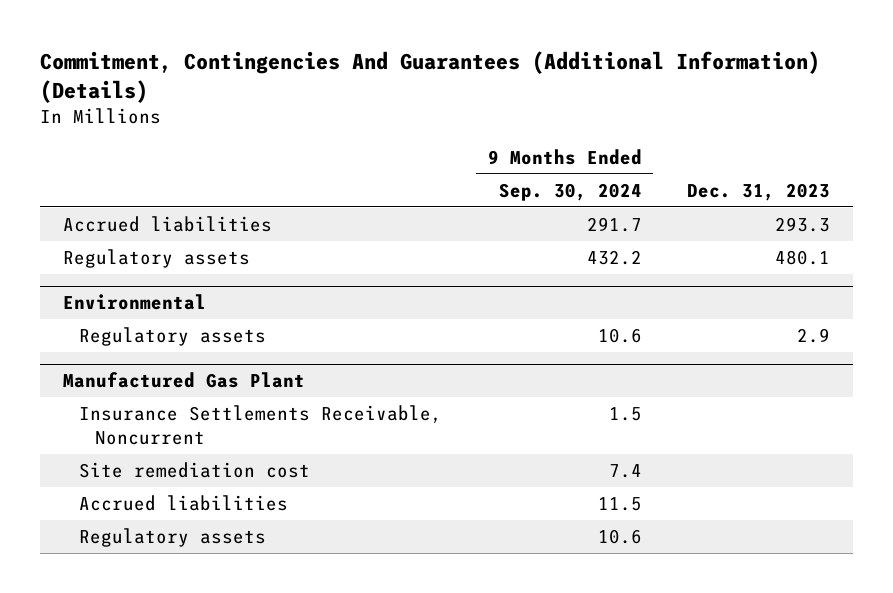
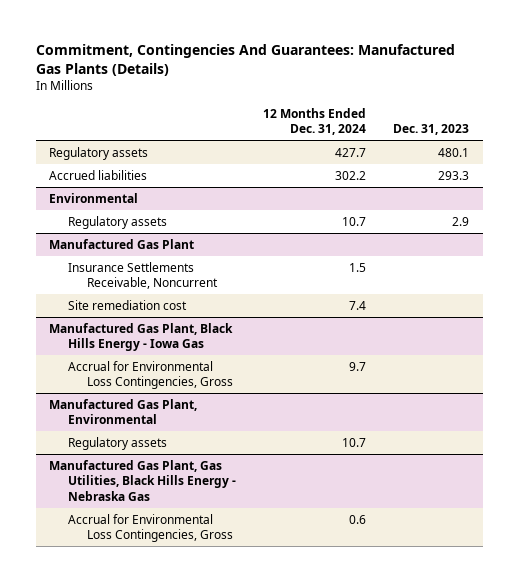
- Commitment, Contingencies And Guarantees (Additional Information) (Details)
+ Commitment, Contingencies And Guarantees: Manufactured Gas Plants (Details)
- | 9 Months Ended Sep. 30, 2024 | Dec. 31, 2023
+ | 12 Months Ended Dec. 31, 2024 | Dec. 31, 2023
moved down: Accrued liabilities | 302.2 | 293.3
@ Manufactured Gas Plant
- Accrued liabilities | 11.5 |
- Regulatory assets | 10.6 |
+ Manufactured Gas Plant, Black Hills Energy - Iowa Gas
+ Accrual for Environmental Loss Contingencies, Gross | 9.7 |
+ Manufactured Gas Plant, Environmental
+ Regulatory assets | 10.7 |
+ Manufactured Gas Plant, Gas Utilities, Black Hills Energy - Nebraska Gas
+ Accrual for Environmental Loss Contingencies, Gross | 0.6 |

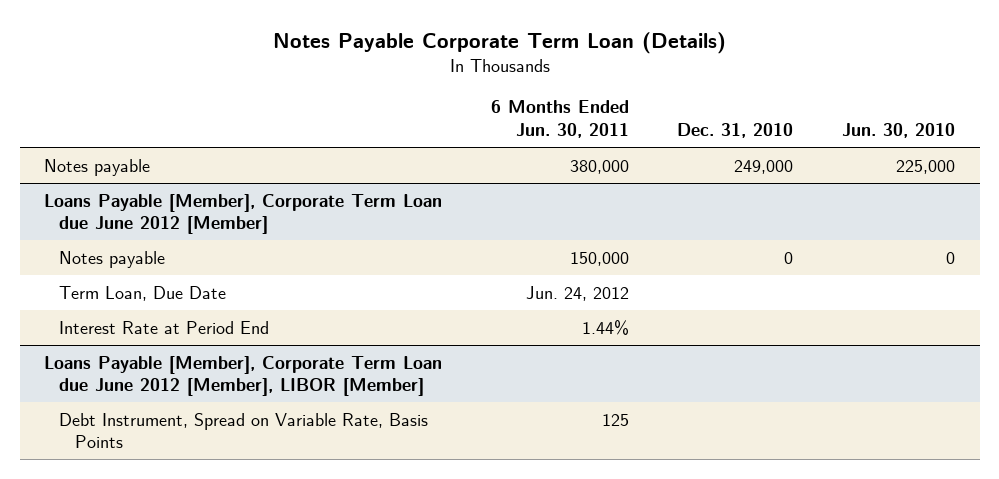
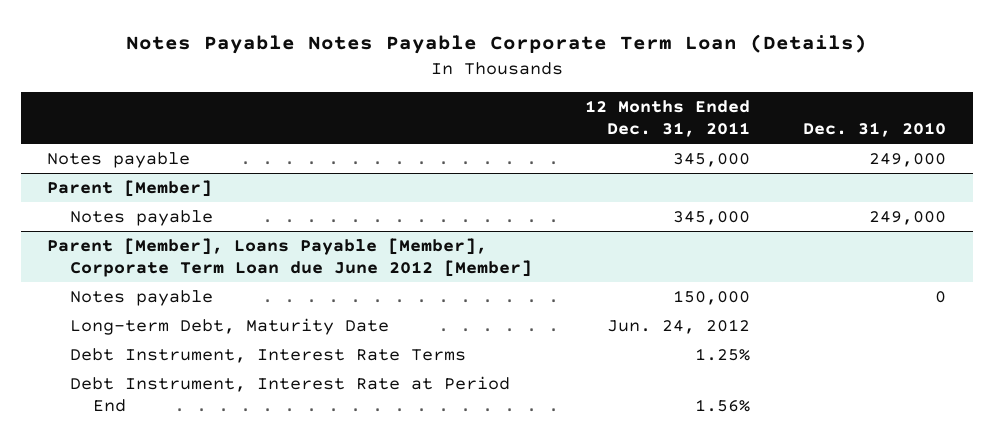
- Notes Payable Corporate Term Loan (Details)
+ Notes Payable Notes Payable Corporate Term Loan (Details)
- | 6 Months Ended Jun. 30, 2011 | Dec. 31, 2010 | Jun. 30, 2010
+ | 12 Months Ended Dec. 31, 2011 | Dec. 31, 2010
- Loans Payable [Member], Corporate Term Loan due June 2012 [Member]
+ Parent [Member]
+ Notes payable | 345,000 | 249,000
+ Parent [Member], Loans Payable [Member], Corporate Term Loan due June 2012 [Member]
- Term Loan, Due Date | Jun. 24, 2012 | |
- Interest Rate at Period End | 1.44% | |
- Loans Payable [Member], Corporate Term Loan due June 2012 [Member], LIBOR [Member]
- Debt Instrument, Spread on Variable Rate, Basis Points | 125 | |
+ Long-term Debt, Maturity Date | Jun. 24, 2012 |
+ Debt Instrument, Interest Rate Terms | 1.25% |
+ Debt Instrument, Interest Rate at Period End | 1.56% |

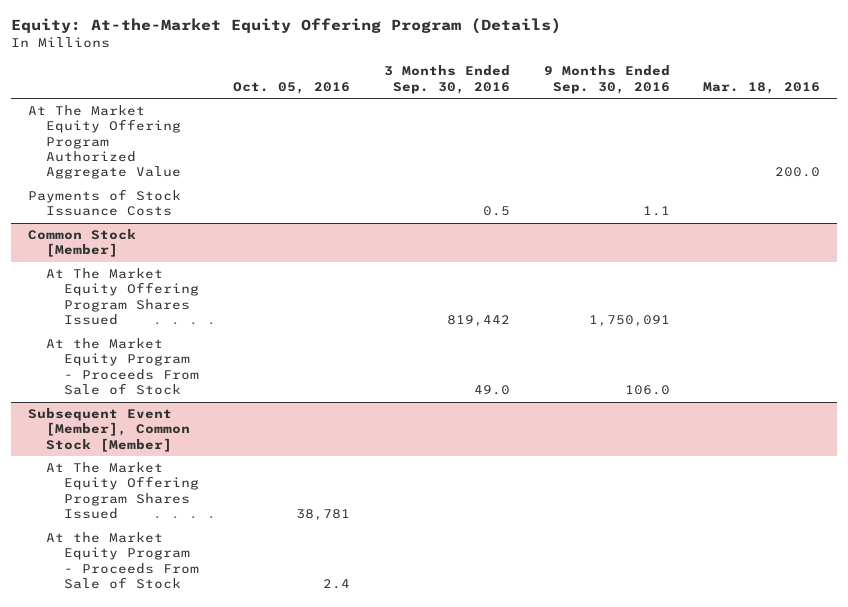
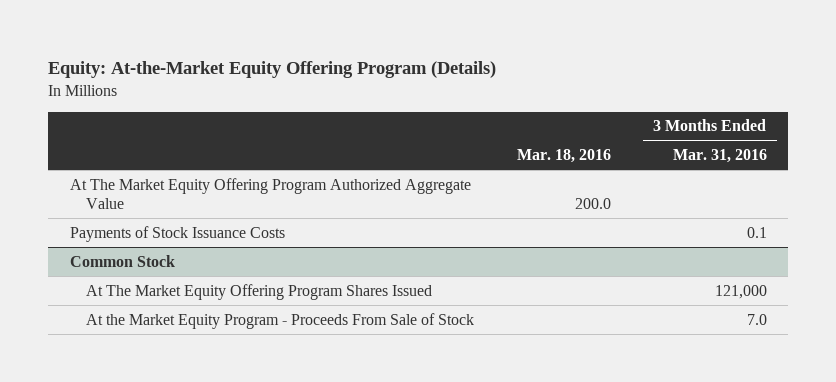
- | Oct. 05, 2016 | 3 Months Ended Sep. 30, 2016 | 9 Months Ended Sep. 30, 2016 | Mar. 18, 2016
+ | Mar. 18, 2016 | 3 Months Ended Mar. 31, 2016
- Common Stock [Member]
+ Common Stock
- Subsequent Event [Member], Common Stock [Member]
- At The Market Equity Offering Program Shares Issued | 38,781 | | |
- At the Market Equity Program - Proceeds From Sale of Stock | 2.4 | | |

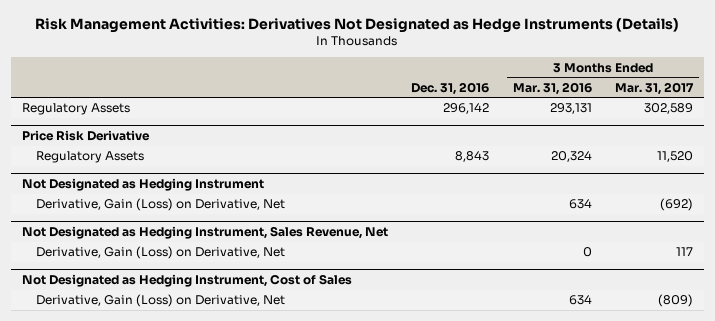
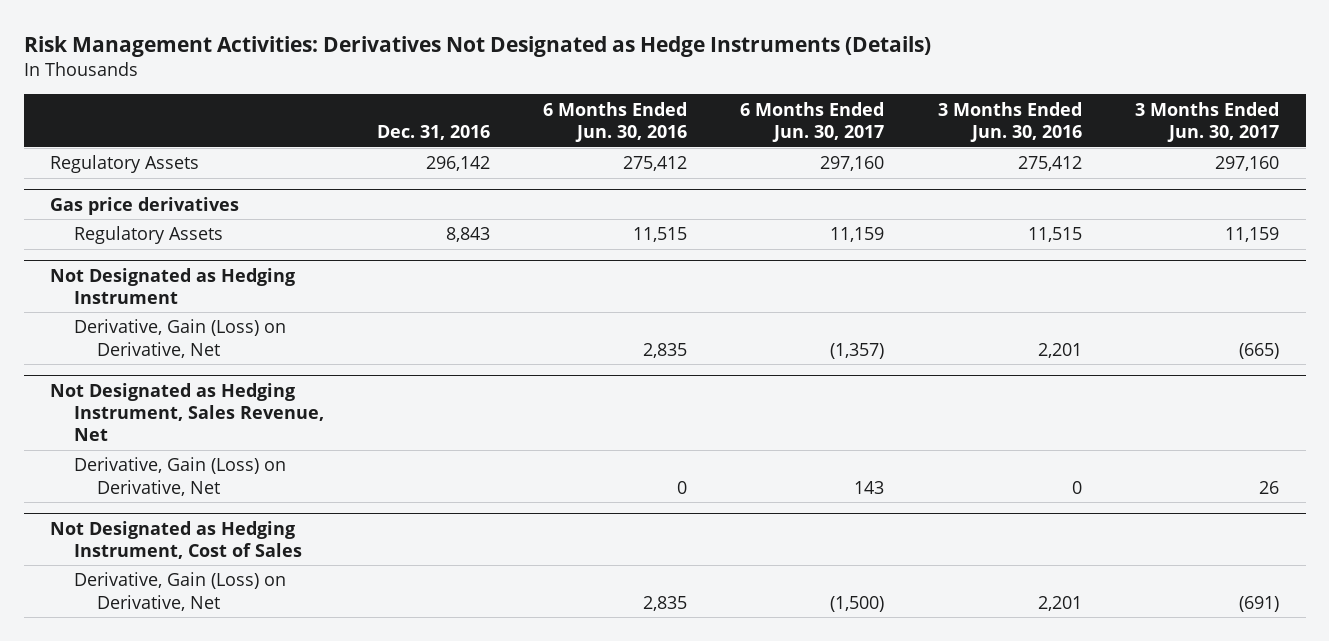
- | Dec. 31, 2016 | 3 Months Ended Mar. 31, 2016 | 3 Months Ended Mar. 31, 2017
+ | Dec. 31, 2016 | 6 Months Ended Jun. 30, 2016 | 6 Months Ended Jun. 30, 2017 | 3 Months Ended Jun. 30, 2016 | 3 Months Ended Jun. 30, 2017
- Price Risk Derivative
+ Gas price derivatives

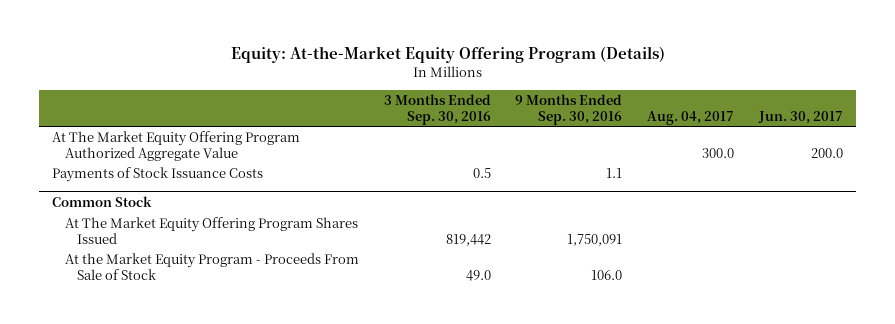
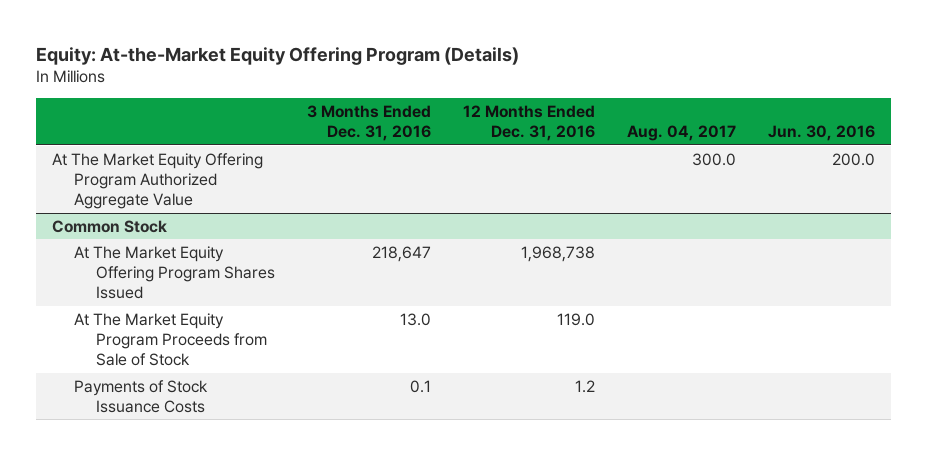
- | 3 Months Ended Sep. 30, 2016 | 9 Months Ended Sep. 30, 2016 | Aug. 04, 2017 | Jun. 30, 2017
+ | 3 Months Ended Dec. 31, 2016 | 12 Months Ended Dec. 31, 2016 | Aug. 04, 2017 | Jun. 30, 2016
- Payments of Stock Issuance Costs | 0.5 | 1.1 | |
@ Common Stock
- At the Market Equity Program - Proceeds From Sale of Stock | 49.0 | 106.0 | |
+ At The Market Equity Program Proceeds from Sale of Stock | 13.0 | 119.0 | |
+ Payments of Stock Issuance Costs | 0.1 | 1.2 | |

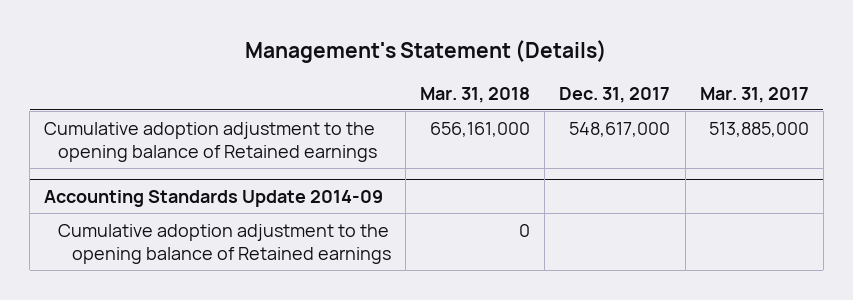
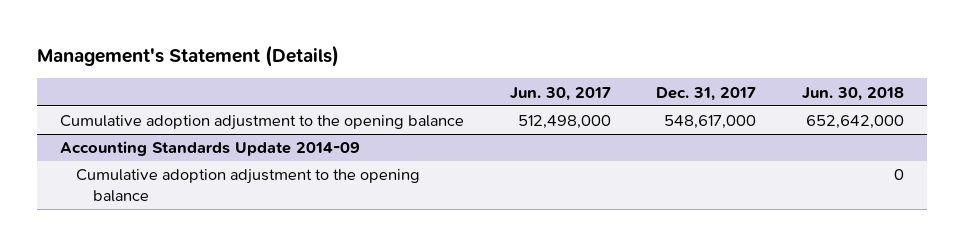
- | Mar. 31, 2018 | Dec. 31, 2017 | Mar. 31, 2017
+ | Jun. 30, 2017 | Dec. 31, 2017 | Jun. 30, 2018
- Cumulative adoption adjustment to the opening balance of Retained earnings | 656,161,000 | 548,617,000 | 513,885,000
+ Cumulative adoption adjustment to the opening balance | 512,498,000 | 548,617,000 | 652,642,000
@ Accounting Standards Update 2014-09
- Cumulative adoption adjustment to the opening balance of Retained earnings | 0 | |
+ Cumulative adoption adjustment to the opening balance | | | 0

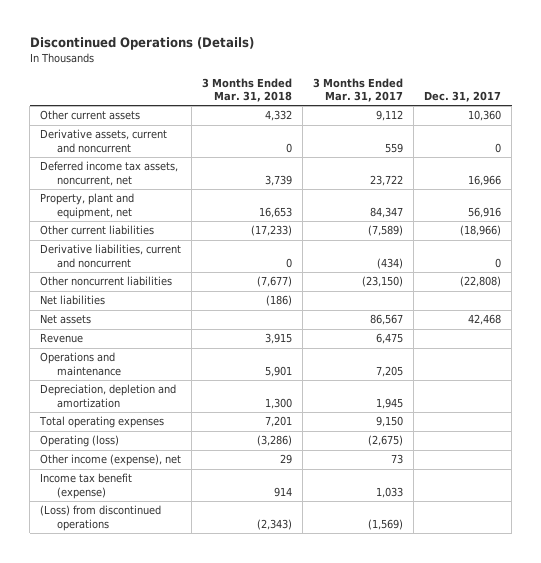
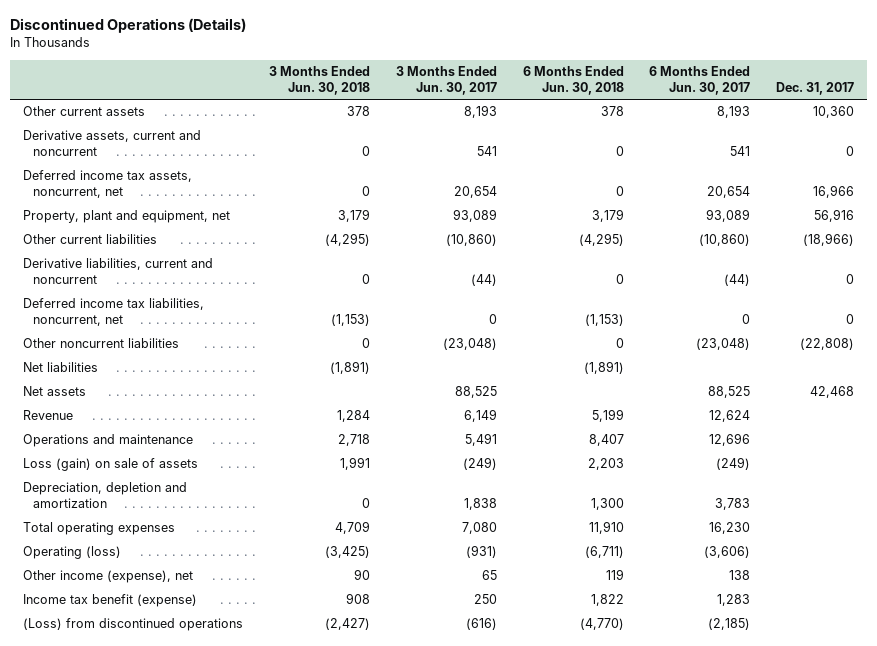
- | 3 Months Ended Mar. 31, 2018 | 3 Months Ended Mar. 31, 2017 | Dec. 31, 2017
+ | 3 Months Ended Jun. 30, 2018 | 3 Months Ended Jun. 30, 2017 | 6 Months Ended Jun. 30, 2018 | 6 Months Ended Jun. 30, 2017 | Dec. 31, 2017
+ Deferred income tax liabilities, noncurrent, net | (1,153) | 0 | (1,153) | 0 | 0
+ Loss (gain) on sale of assets | 1,991 | (249) | 2,203 | (249) |

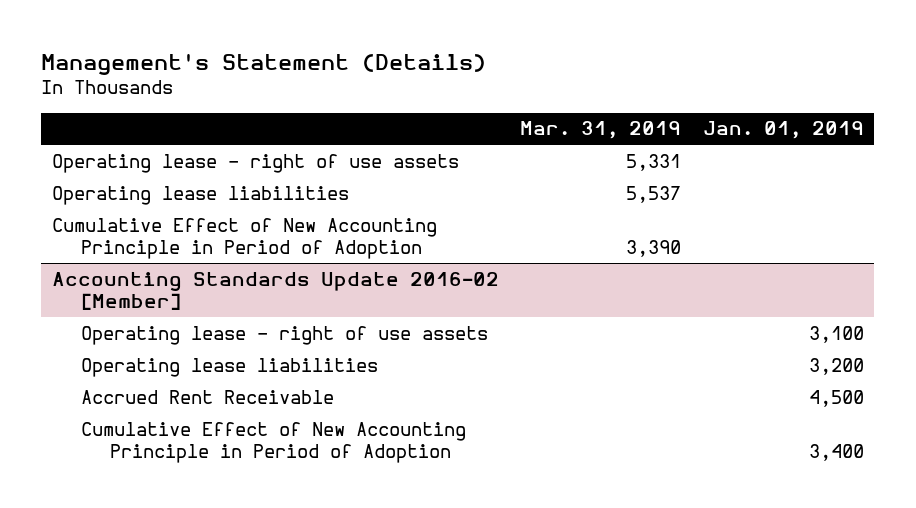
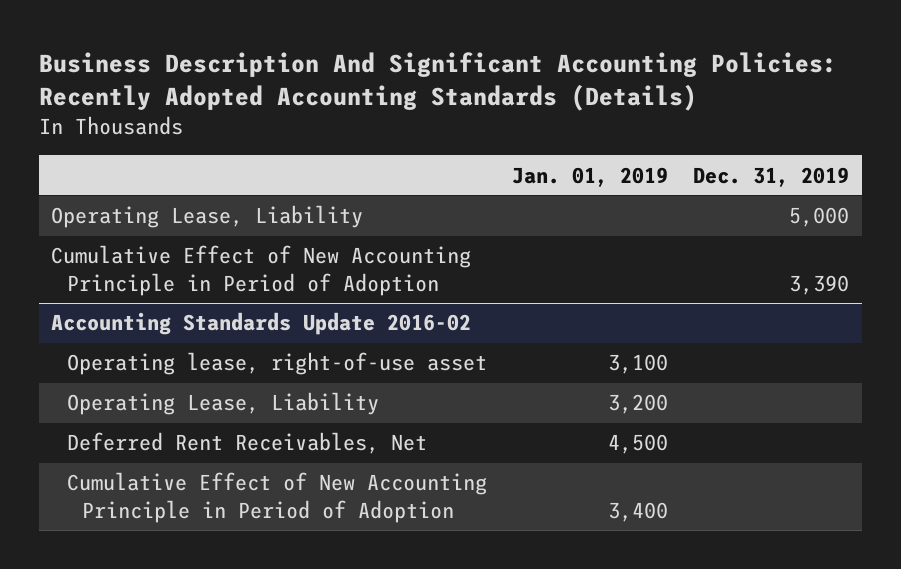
- Management's Statement (Details)
+ Business Description And Significant Accounting Policies: Recently Adopted Accounting Standards (Details)
- | Mar. 31, 2019 | Jan. 01, 2019
+ | Jan. 01, 2019 | Dec. 31, 2019
- Operating lease - right of use assets | 5,331 |
- Operating lease liabilities | 5,537 |
+ Operating Lease, Liability | | 5,000
- Accounting Standards Update 2016-02 [Member]
- Operating lease - right of use assets | | 3,100
- Operating lease liabilities | | 3,200
- Accrued Rent Receivable | | 4,500
+ Accounting Standards Update 2016-02
+ Operating lease, right-of-use asset | 3,100 |
+ Operating Lease, Liability | 3,200 |
+ Deferred Rent Receivables, Net | 4,500 |

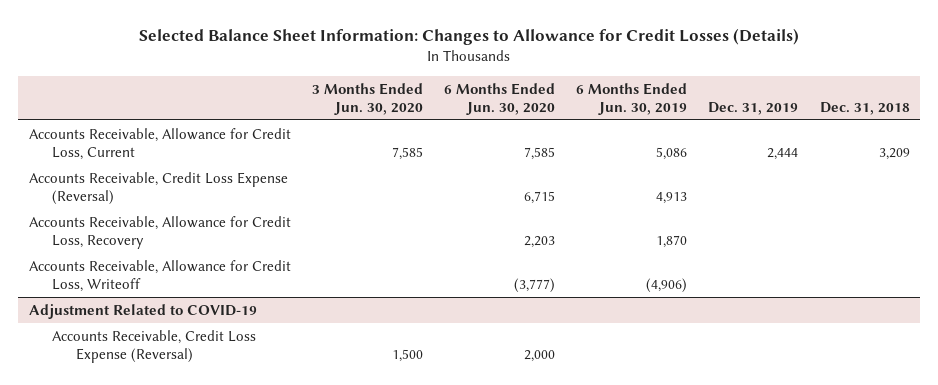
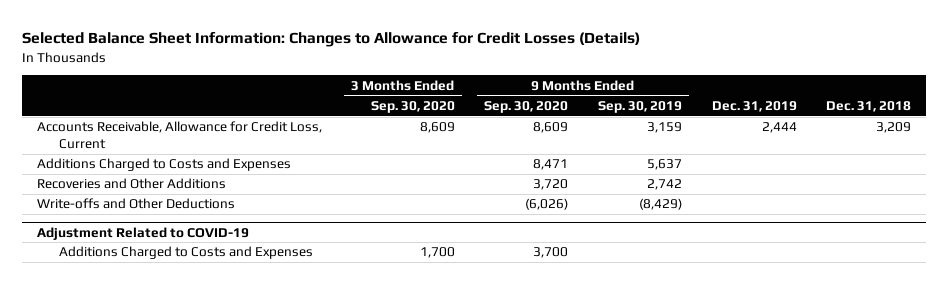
- | 3 Months Ended Jun. 30, 2020 | 6 Months Ended Jun. 30, 2020 | 6 Months Ended Jun. 30, 2019 | Dec. 31, 2019 | Dec. 31, 2018
+ | 3 Months Ended Sep. 30, 2020 | 9 Months Ended Sep. 30, 2020 | 9 Months Ended Sep. 30, 2019 | Dec. 31, 2019 | Dec. 31, 2018
- Accounts Receivable, Credit Loss Expense (Reversal) | | 6,715 | 4,913 | |
- Accounts Receivable, Allowance for Credit Loss, Recovery | | 2,203 | 1,870 | |
- Accounts Receivable, Allowance for Credit Loss, Writeoff | | (3,777) | (4,906) | |
+ Additions Charged to Costs and Expenses | | 8,471 | 5,637 | |
+ Recoveries and Other Additions | | 3,720 | 2,742 | |
+ Write-offs and Other Deductions | | (6,026) | (8,429) | |
@ Adjustment Related to COVID-19
- Accounts Receivable, Credit Loss Expense (Reversal) | 1,500 | 2,000 | | |
+ Additions Charged to Costs and Expenses | 1,700 | 3,700 | | |

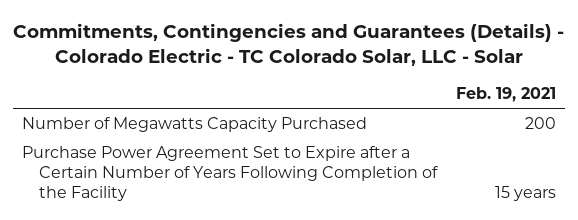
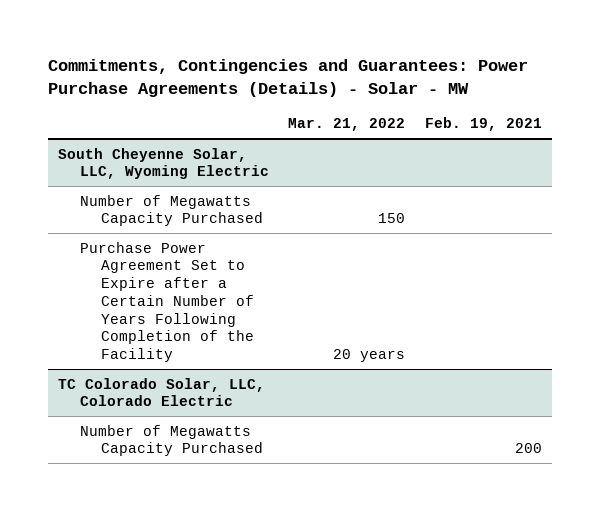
- Commitments, Contingencies and Guarantees (Details) - Colorado Electric - TC Colorado Solar, LLC - Solar
+ Commitments, Contingencies and Guarantees: Power Purchase Agreements (Details) - Solar - MW
- | Feb. 19, 2021
+ | Mar. 21, 2022 | Feb. 19, 2021
+ South Cheyenne Solar, LLC, Wyoming Electric
+ Number of Megawatts Capacity Purchased | 150 |
+ Purchase Power Agreement Set to Expire after a Certain Number of Years Following Completion of the Facility | 20 years |
+ TC Colorado Solar, LLC, Colorado Electric
- Purchase Power Agreement Set to Expire after a Certain Number of Years Following Completion of the Facility | 15 years

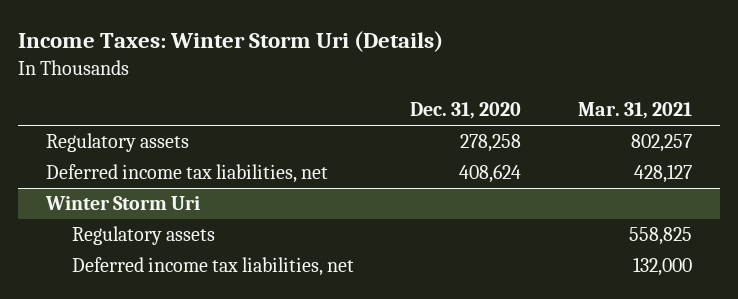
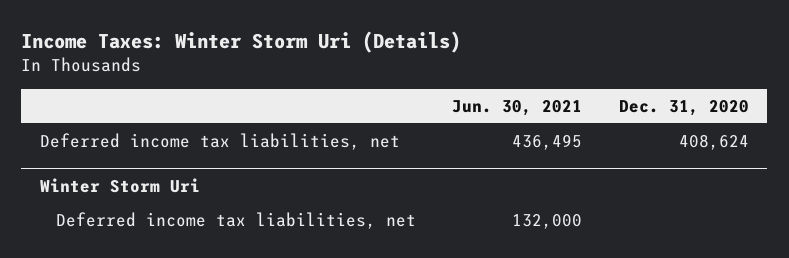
- | Dec. 31, 2020 | Mar. 31, 2021
+ | Jun. 30, 2021 | Dec. 31, 2020
- Regulatory assets | 278,258 | 802,257
@ Winter Storm Uri
- Regulatory assets | | 558,825

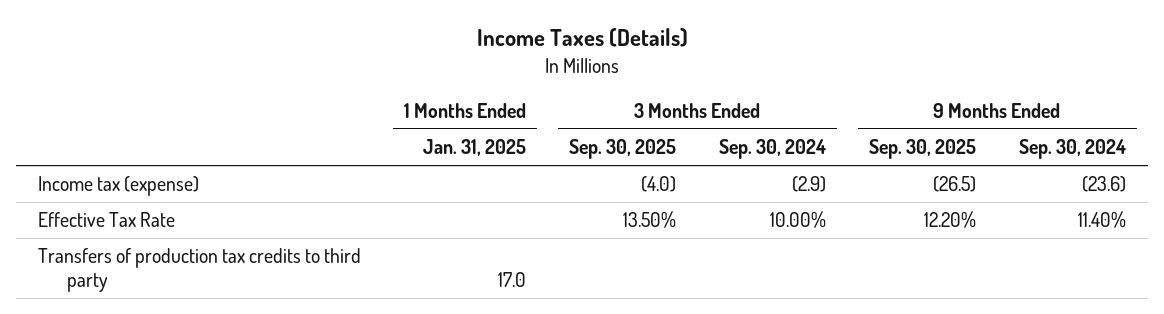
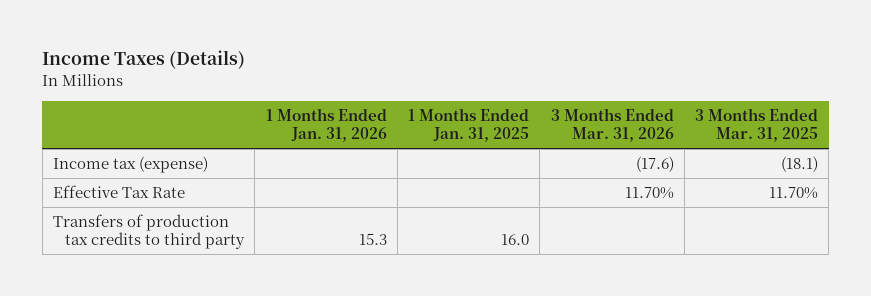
- | 1 Months Ended Jan. 31, 2025 | 3 Months Ended Sep. 30, 2025 | 3 Months Ended Sep. 30, 2024 | 9 Months Ended Sep. 30, 2025 | 9 Months Ended Sep. 30, 2024
+ | 1 Months Ended Jan. 31, 2026 | 1 Months Ended Jan. 31, 2025 | 3 Months Ended Mar. 31, 2026 | 3 Months Ended Mar. 31, 2025
- Transfers of production tax credits to third party | 17.0 | | | |
+ Transfers of production tax credits to third party | 15.3 | 16.0 | |

